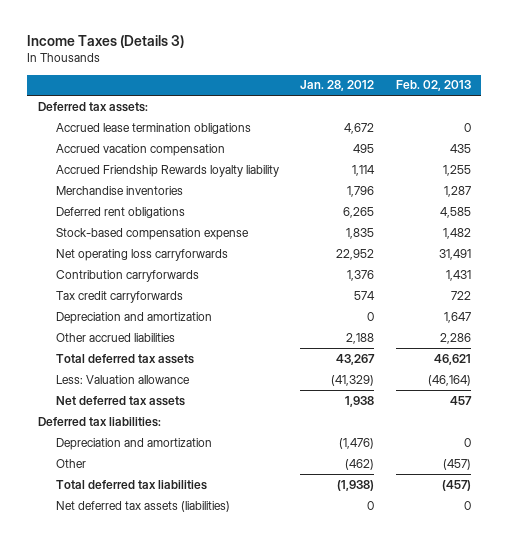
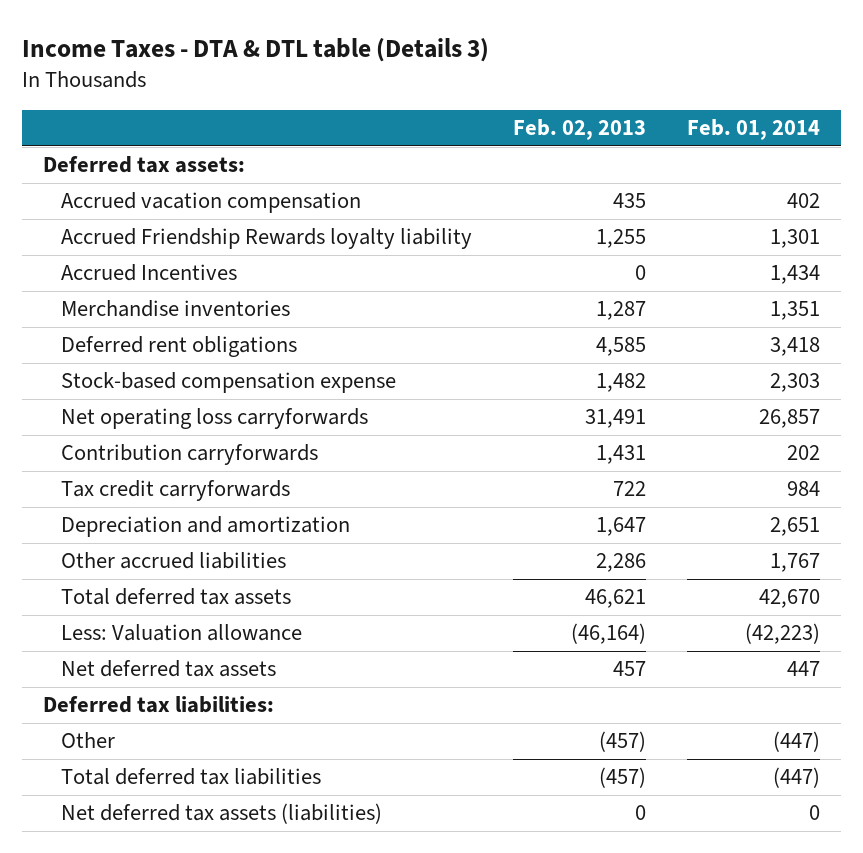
- Income Taxes (Details 3)
+ Income Taxes - DTA & DTL table (Details 3)
- | Jan. 28, 2012 | Feb. 02, 2013
+ | Feb. 02, 2013 | Feb. 01, 2014
- Accrued lease termination obligations | 4,672 | 0
+ Accrued Incentives | 0 | 1,434
- Depreciation and amortization | (1,476) | 0

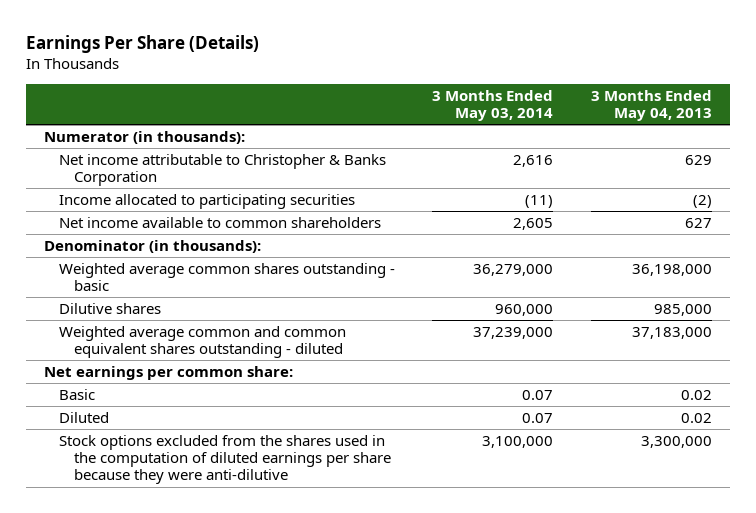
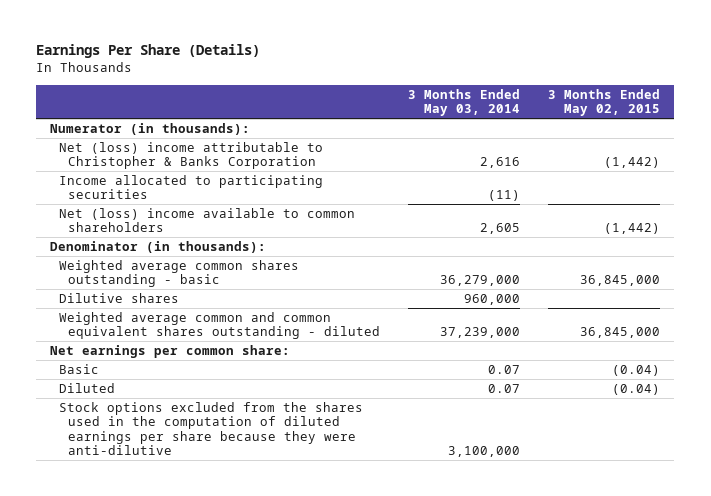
- | 3 Months Ended May 03, 2014 | 3 Months Ended May 04, 2013
+ | 3 Months Ended May 03, 2014 | 3 Months Ended May 02, 2015
- Net income attributable to Christopher & Banks Corporation | 2,616 | 629
+ Net (loss) income attributable to Christopher & Banks Corporation | 2,616 | (1,442)
- Net income available to common shareholders | 2,605 | 627
+ Net (loss) income available to common shareholders | 2,605 | (1,442)

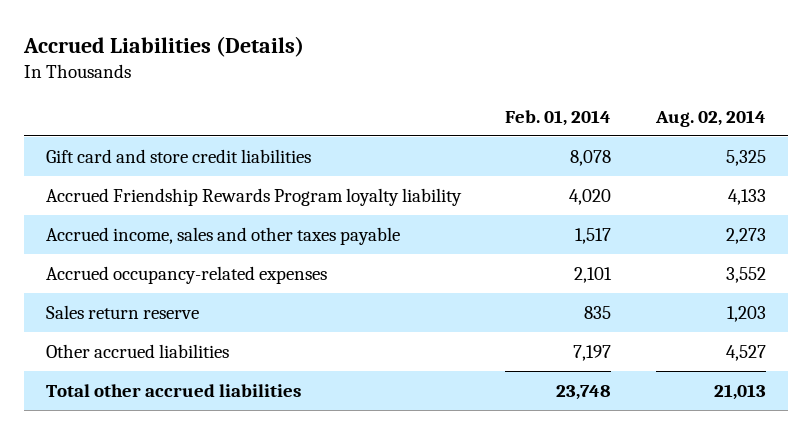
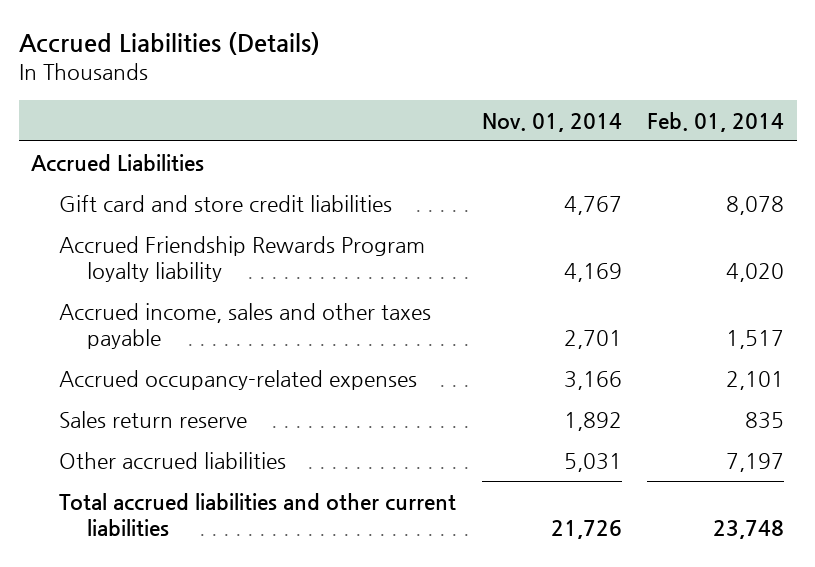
- | Feb. 01, 2014 | Aug. 02, 2014
+ | Nov. 01, 2014 | Feb. 01, 2014
+ Accrued Liabilities
- Total other accrued liabilities | 23,748 | 21,013
+ Total accrued liabilities and other current liabilities | 21,726 | 23,748

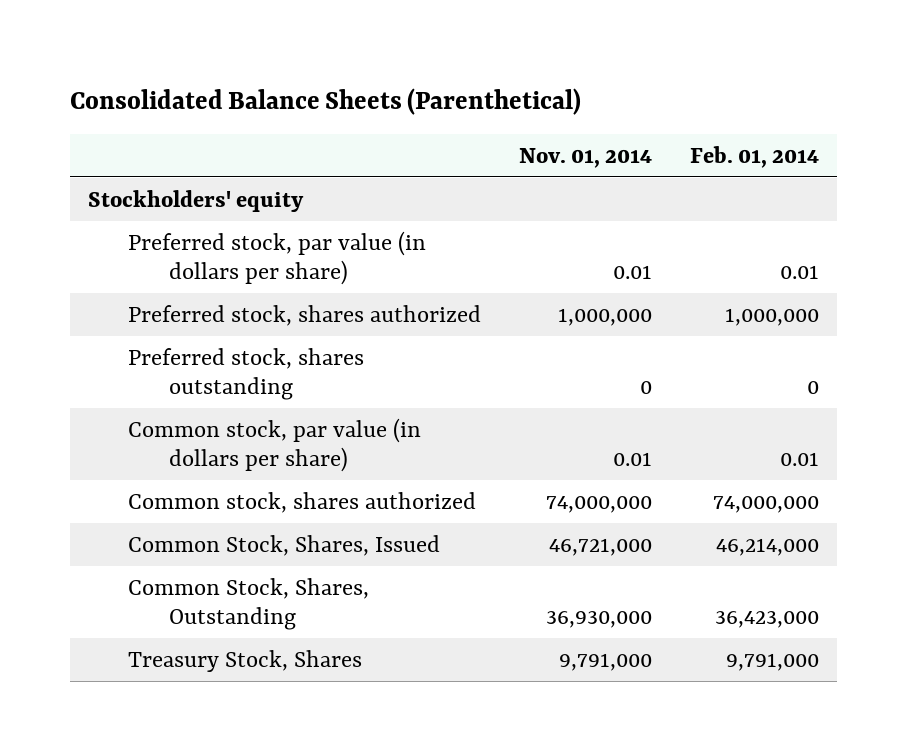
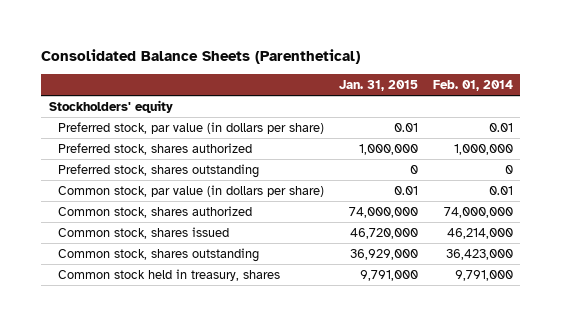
- | Nov. 01, 2014 | Feb. 01, 2014
+ | Jan. 31, 2015 | Feb. 01, 2014
- Common Stock, Shares, Issued | 46,721,000 | 46,214,000
- Common Stock, Shares, Outstanding | 36,930,000 | 36,423,000
- Treasury Stock, Shares | 9,791,000 | 9,791,000
+ Common stock, shares issued | 46,720,000 | 46,214,000
+ Common stock, shares outstanding | 36,929,000 | 36,423,000
+ Common stock held in treasury, shares | 9,791,000 | 9,791,000

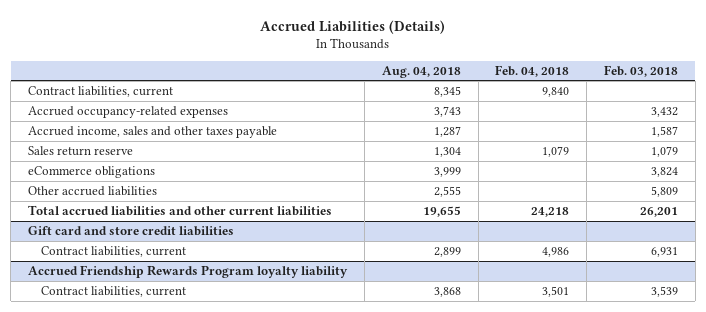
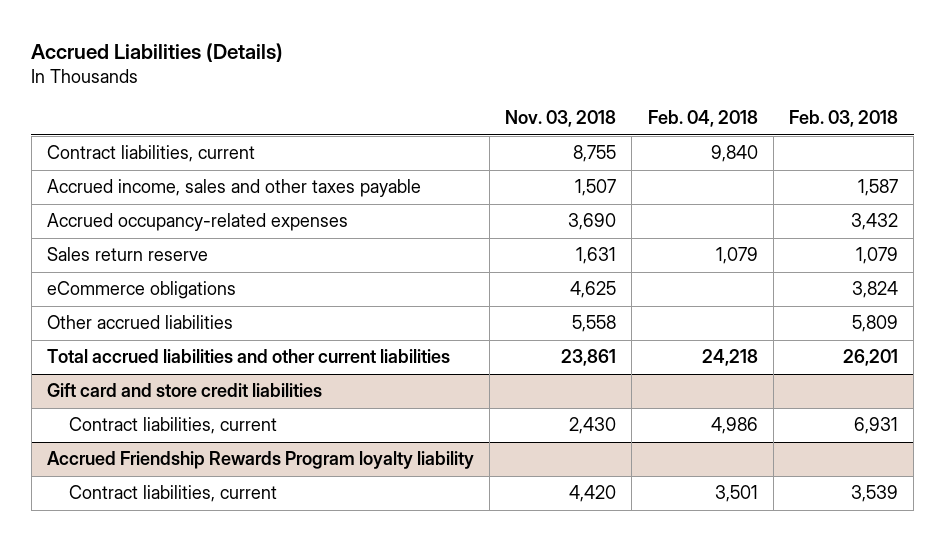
- | Aug. 04, 2018 | Feb. 04, 2018 | Feb. 03, 2018
+ | Nov. 03, 2018 | Feb. 04, 2018 | Feb. 03, 2018
moved down: Accrued occupancy-related expenses | 3,690 | | 3,432

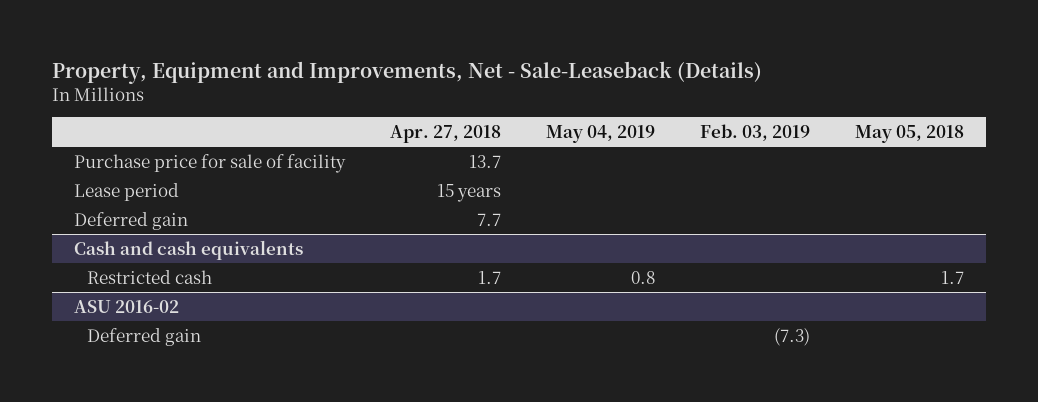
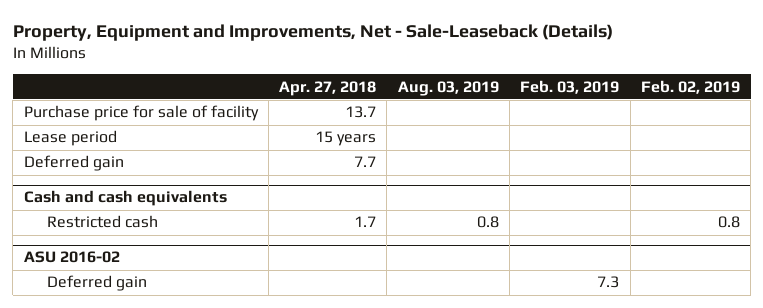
- | Apr. 27, 2018 | May 04, 2019 | Feb. 03, 2019 | May 05, 2018
+ | Apr. 27, 2018 | Aug. 03, 2019 | Feb. 03, 2019 | Feb. 02, 2019
@ ASU 2016-02
- Deferred gain | | | (7.3) |
+ Deferred gain | | | 7.3 |

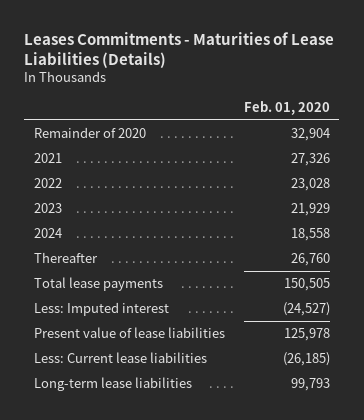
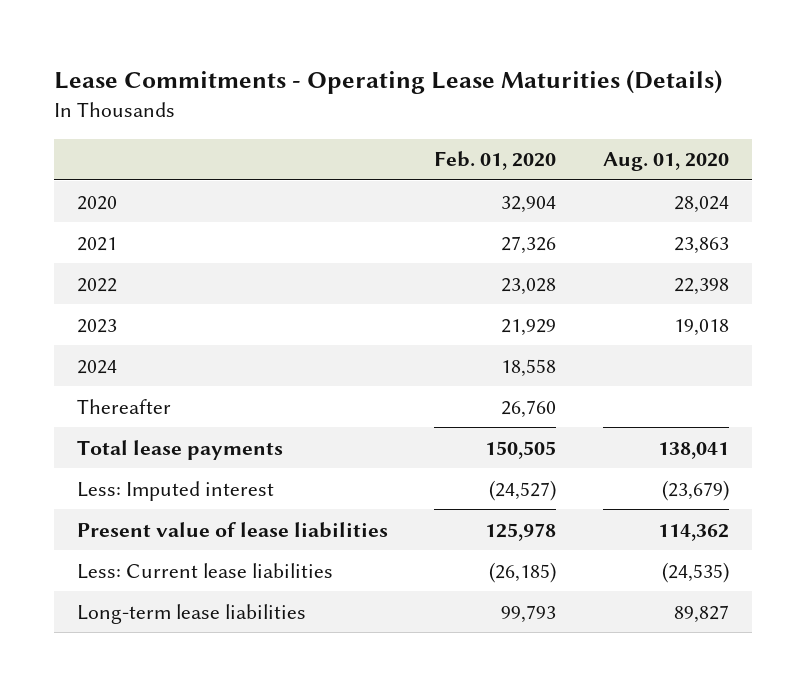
- Leases Commitments - Maturities of Lease Liabilities (Details)
+ Lease Commitments - Operating Lease Maturities (Details)
- | Feb. 01, 2020
+ | Feb. 01, 2020 | Aug. 01, 2020
- Remainder of 2020 | 32,904
+ 2020 | 32,904 | 28,024

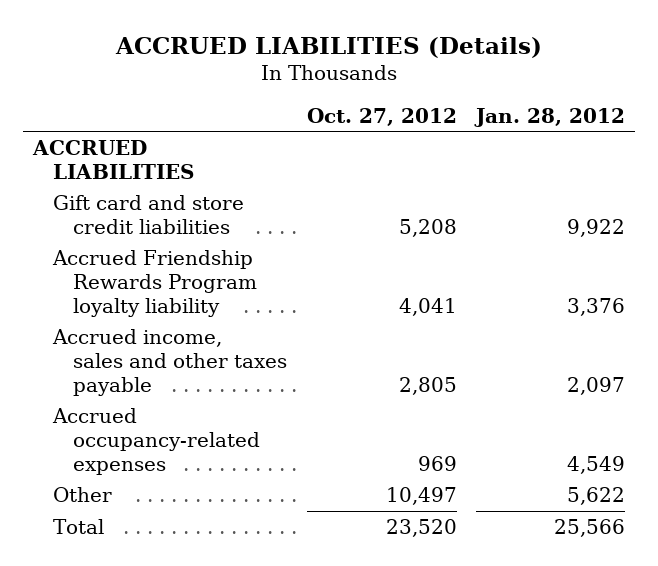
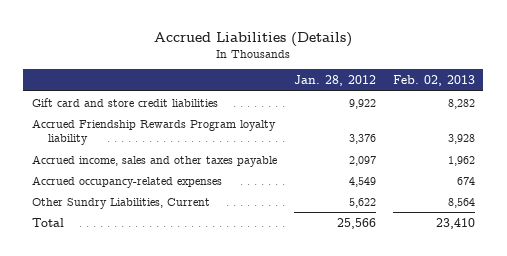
- ACCRUED LIABILITIES (Details)
+ Accrued Liabilities (Details)
- | Oct. 27, 2012 | Jan. 28, 2012
+ | Jan. 28, 2012 | Feb. 02, 2013
- ACCRUED LIABILITIES
- Other | 10,497 | 5,622
+ Other Sundry Liabilities, Current | 5,622 | 8,564

